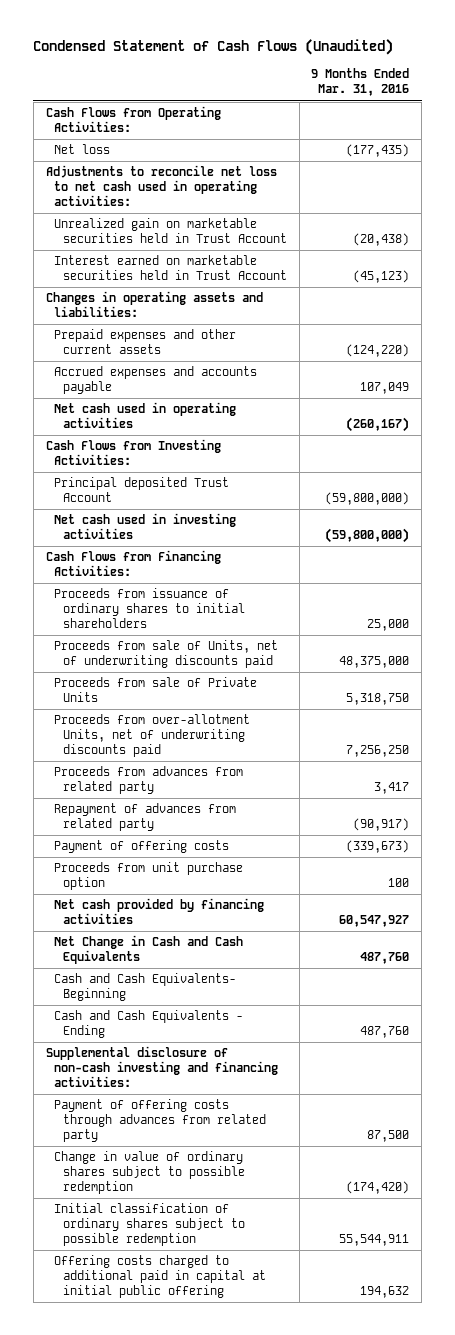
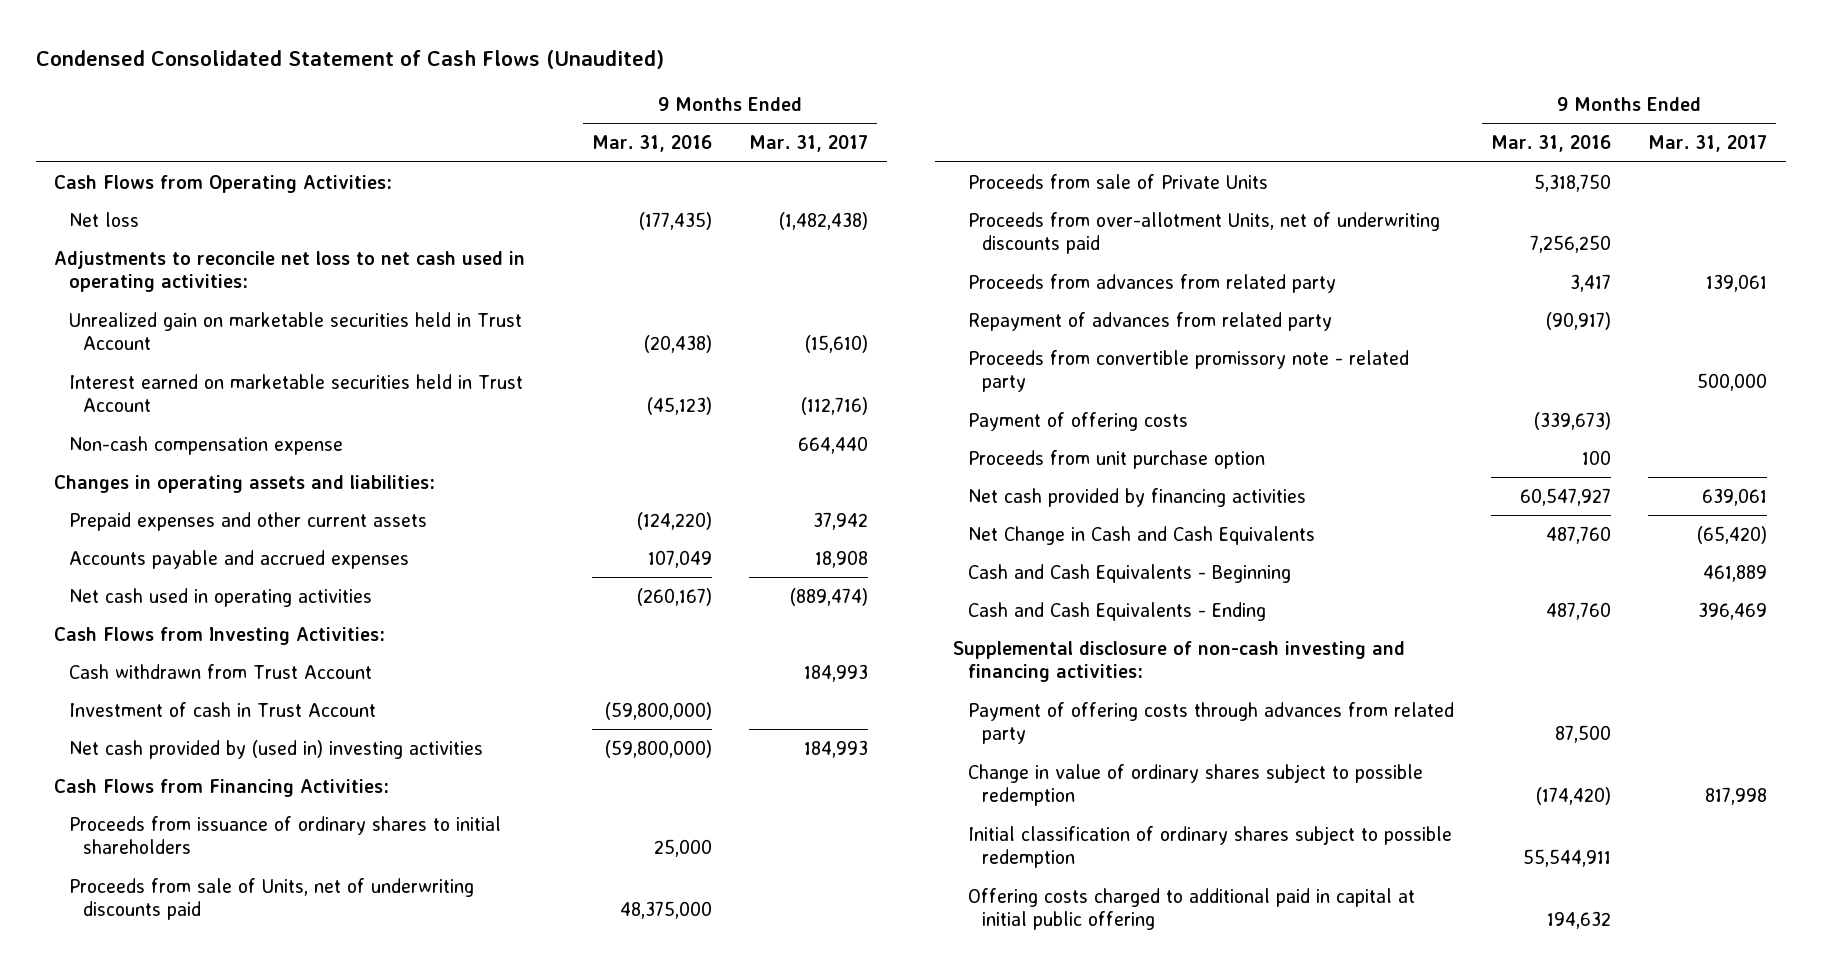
- Condensed Statement of Cash Flows (Unaudited)
+ Condensed Consolidated Statement of Cash Flows (Unaudited)
- | 9 Months Ended Mar. 31, 2016
+ | 9 Months Ended Mar. 31, 2016 | 9 Months Ended Mar. 31, 2017
+ Non-cash compensation expense | | 664,440
- Accrued expenses and accounts payable | 107,049
+ Accounts payable and accrued expenses | 107,049 | 18,908
- Principal deposited Trust Account | (59,800,000)
- Net cash used in investing activities | (59,800,000)
+ Cash withdrawn from Trust Account | | 184,993
+ Investment of cash in Trust Account | (59,800,000) |
+ Net cash provided by (used in) investing activities | (59,800,000) | 184,993
+ Proceeds from convertible promissory note - related party | | 500,000
- Cash and Cash Equivalents- Beginning
+ Cash and Cash Equivalents - Beginning | | 461,889

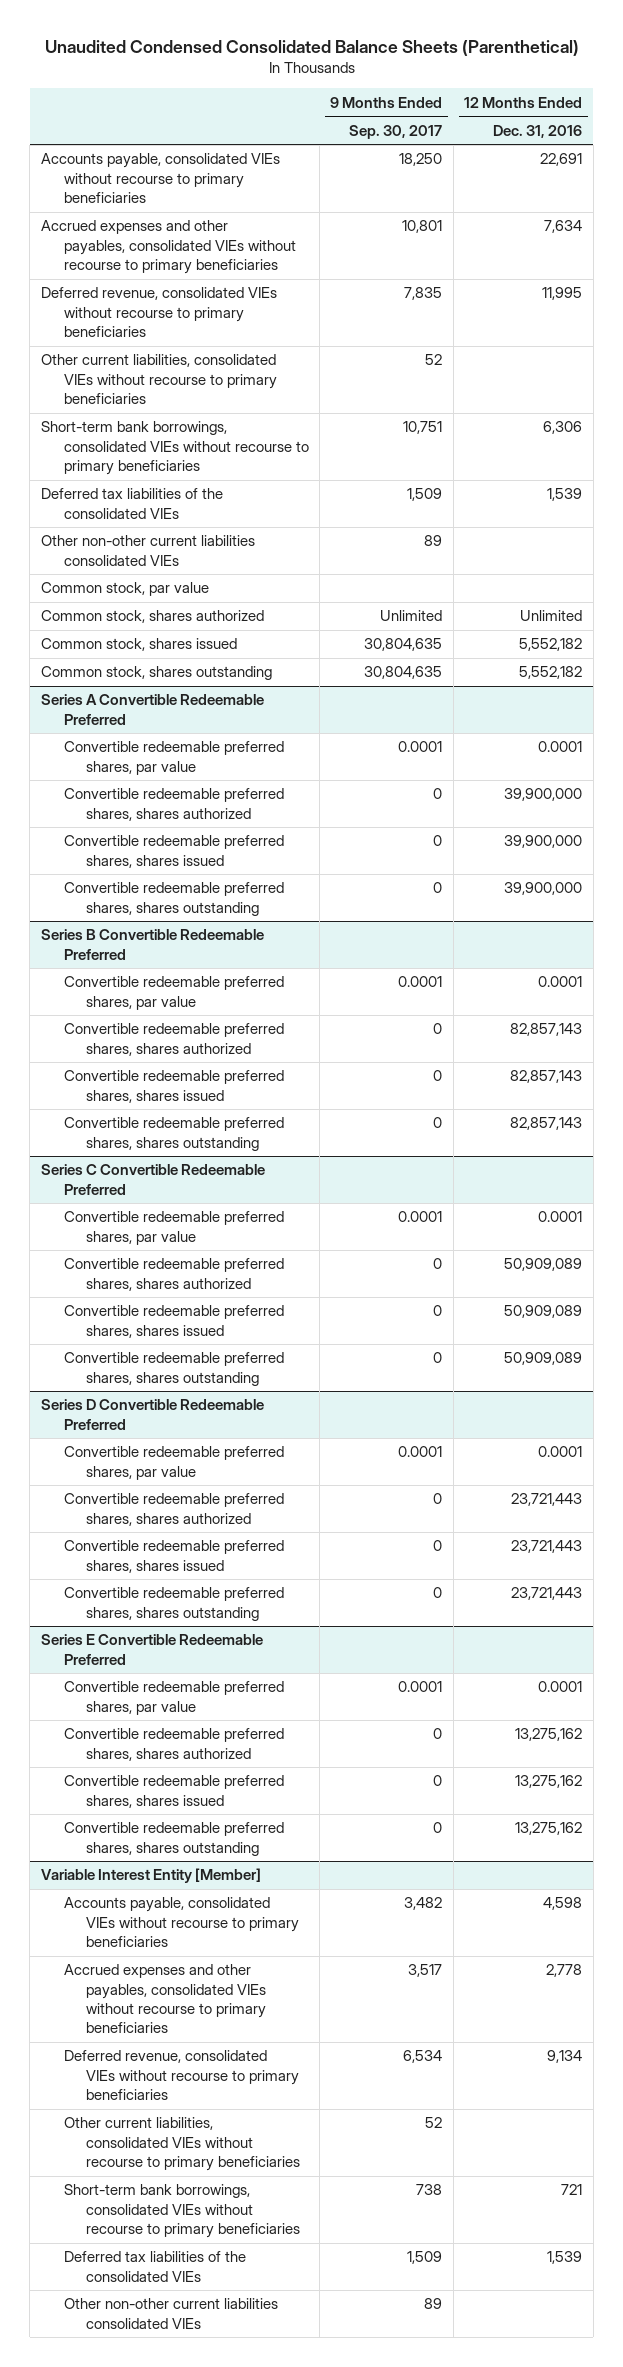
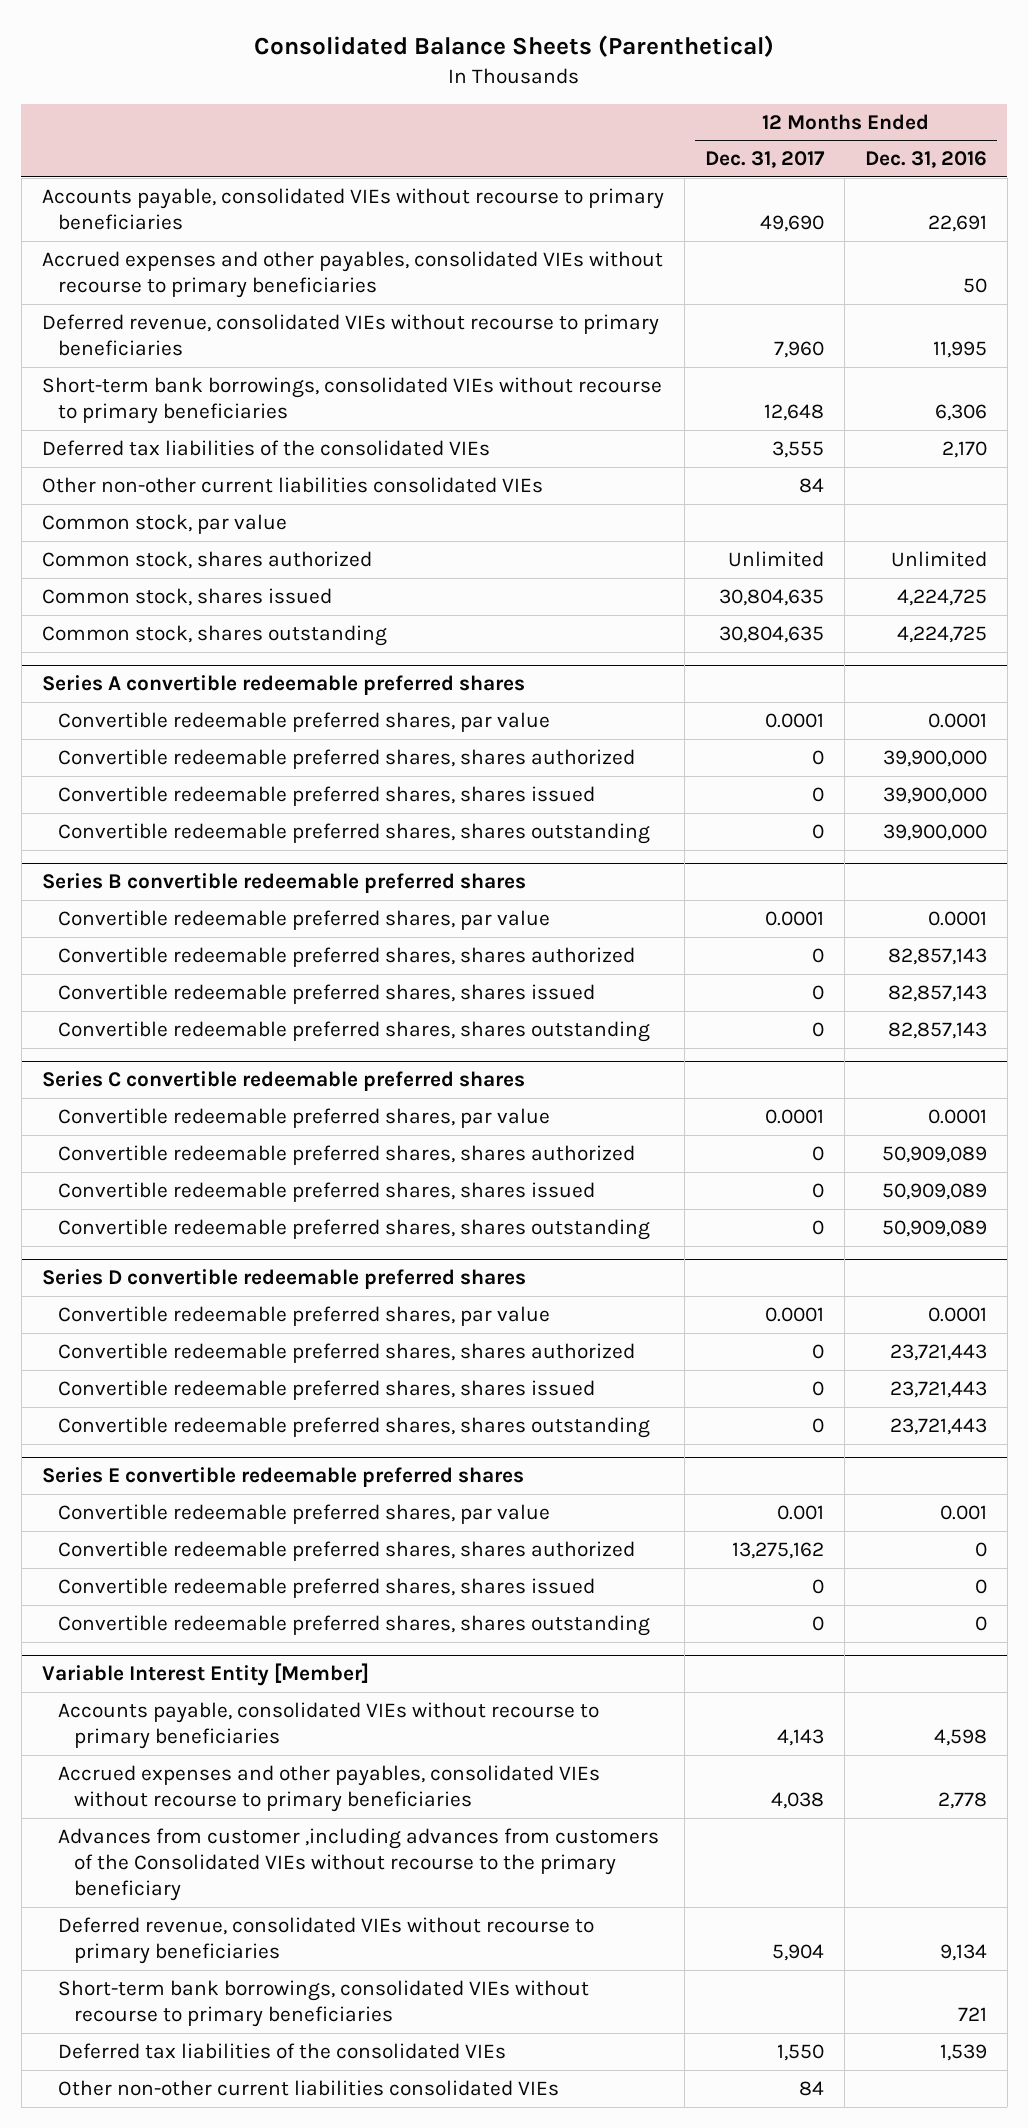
- Unaudited Condensed Consolidated Balance Sheets (Parenthetical)
+ Consolidated Balance Sheets (Parenthetical)
- | 9 Months Ended Sep. 30, 2017 | 12 Months Ended Dec. 31, 2016
+ | 12 Months Ended Dec. 31, 2017 | 12 Months Ended Dec. 31, 2016
- Accrued expenses and other payables, consolidated VIEs without recourse to primary beneficiaries | 10,801 | 7,634
+ Accrued expenses and other payables, consolidated VIEs without recourse to primary beneficiaries | | 50
- Other current liabilities, consolidated VIEs without recourse to primary beneficiaries | 52 |
- Deferred tax liabilities of the consolidated VIEs | 1,509 | 1,539
+ Deferred tax liabilities of the consolidated VIEs | 3,555 | 2,170
- Common stock, shares issued | 30,804,635 | 5,552,182
- Common stock, shares outstanding | 30,804,635 | 5,552,182
- Series A Convertible Redeemable Preferred
+ Common stock, shares issued | 30,804,635 | 4,224,725
+ Common stock, shares outstanding | 30,804,635 | 4,224,725
+ Series A convertible redeemable preferred shares
- Series B Convertible Redeemable Preferred
+ Series B convertible redeemable preferred shares
- Series C Convertible Redeemable Preferred
+ Series C convertible redeemable preferred shares
- Series D Convertible Redeemable Preferred
+ Series D convertible redeemable preferred shares
- Series E Convertible Redeemable Preferred
- Convertible redeemable preferred shares, par value | 0.0001 | 0.0001
- Convertible redeemable preferred shares, shares authorized | 0 | 13,275,162
- Convertible redeemable preferred shares, shares issued | 0 | 13,275,162
- Convertible redeemable preferred shares, shares outstanding | 0 | 13,275,162
+ Series E convertible redeemable preferred shares
+ Convertible redeemable preferred shares, par value | 0.001 | 0.001
+ Convertible redeemable preferred shares, shares authorized | 13,275,162 | 0
+ Convertible redeemable preferred shares, shares issued | 0 | 0
+ Convertible redeemable preferred shares, shares outstanding | 0 | 0
@ Variable Interest Entity [Member]
+ Advances from customer ,including advances from customers of the Consolidated VIEs without recourse to the primary beneficiary
- Other current liabilities, consolidated VIEs without recourse to primary beneficiaries | 52 |

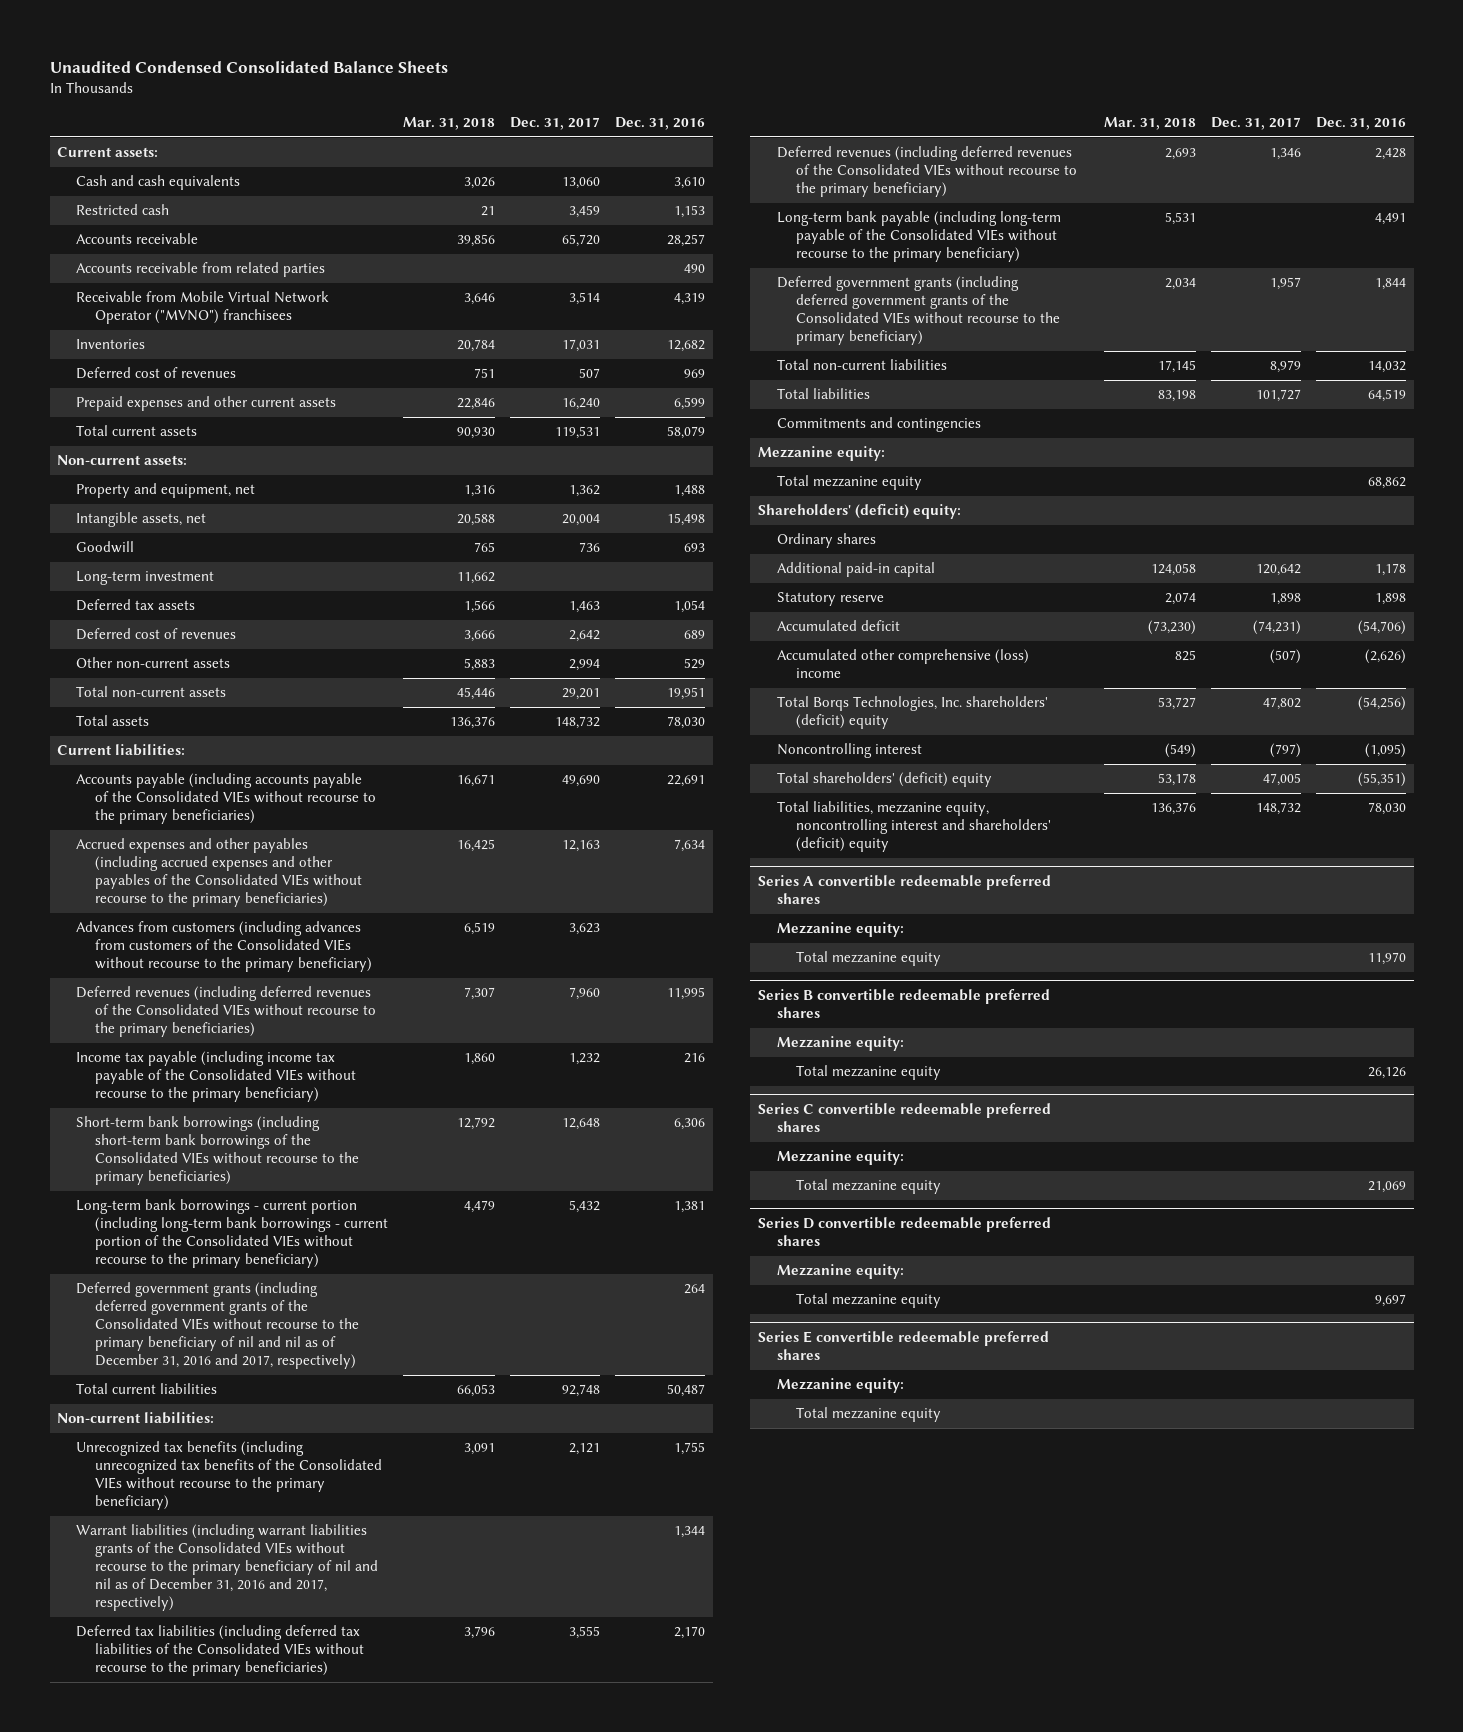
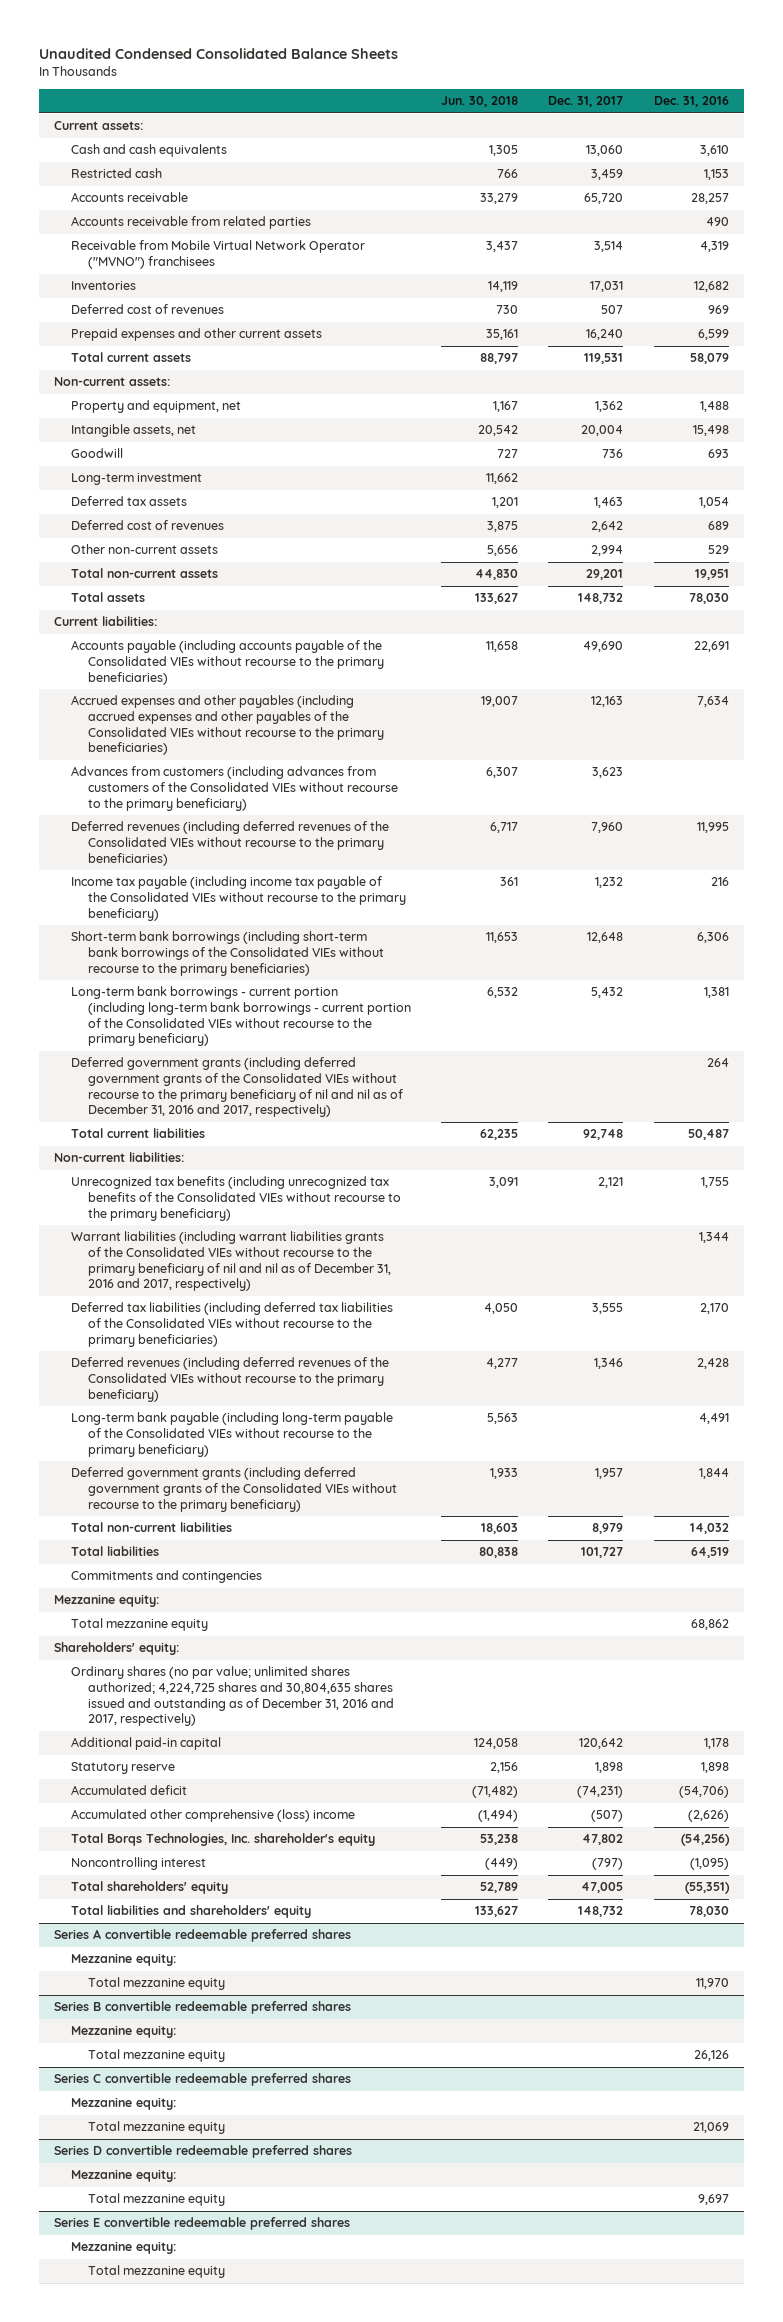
- | Mar. 31, 2018 | Dec. 31, 2017 | Dec. 31, 2016
+ | Jun. 30, 2018 | Dec. 31, 2017 | Dec. 31, 2016
- Shareholders' (deficit) equity:
- Ordinary shares
+ Shareholders' equity:
+ Ordinary shares (no par value; unlimited shares authorized; 4,224,725 shares and 30,804,635 shares issued and outstanding as of December 31, 2016 and 2017, respectively)
- Total Borqs Technologies, Inc. shareholders' (deficit) equity | 53,727 | 47,802 | (54,256)
+ Total Borqs Technologies, Inc. shareholder's equity | 53,238 | 47,802 | (54,256)
- Total shareholders' (deficit) equity | 53,178 | 47,005 | (55,351)
- Total liabilities, mezzanine equity, noncontrolling interest and shareholders' (deficit) equity | 136,376 | 148,732 | 78,030
+ Total shareholders' equity | 52,789 | 47,005 | (55,351)
+ Total liabilities and shareholders' equity | 133,627 | 148,732 | 78,030

